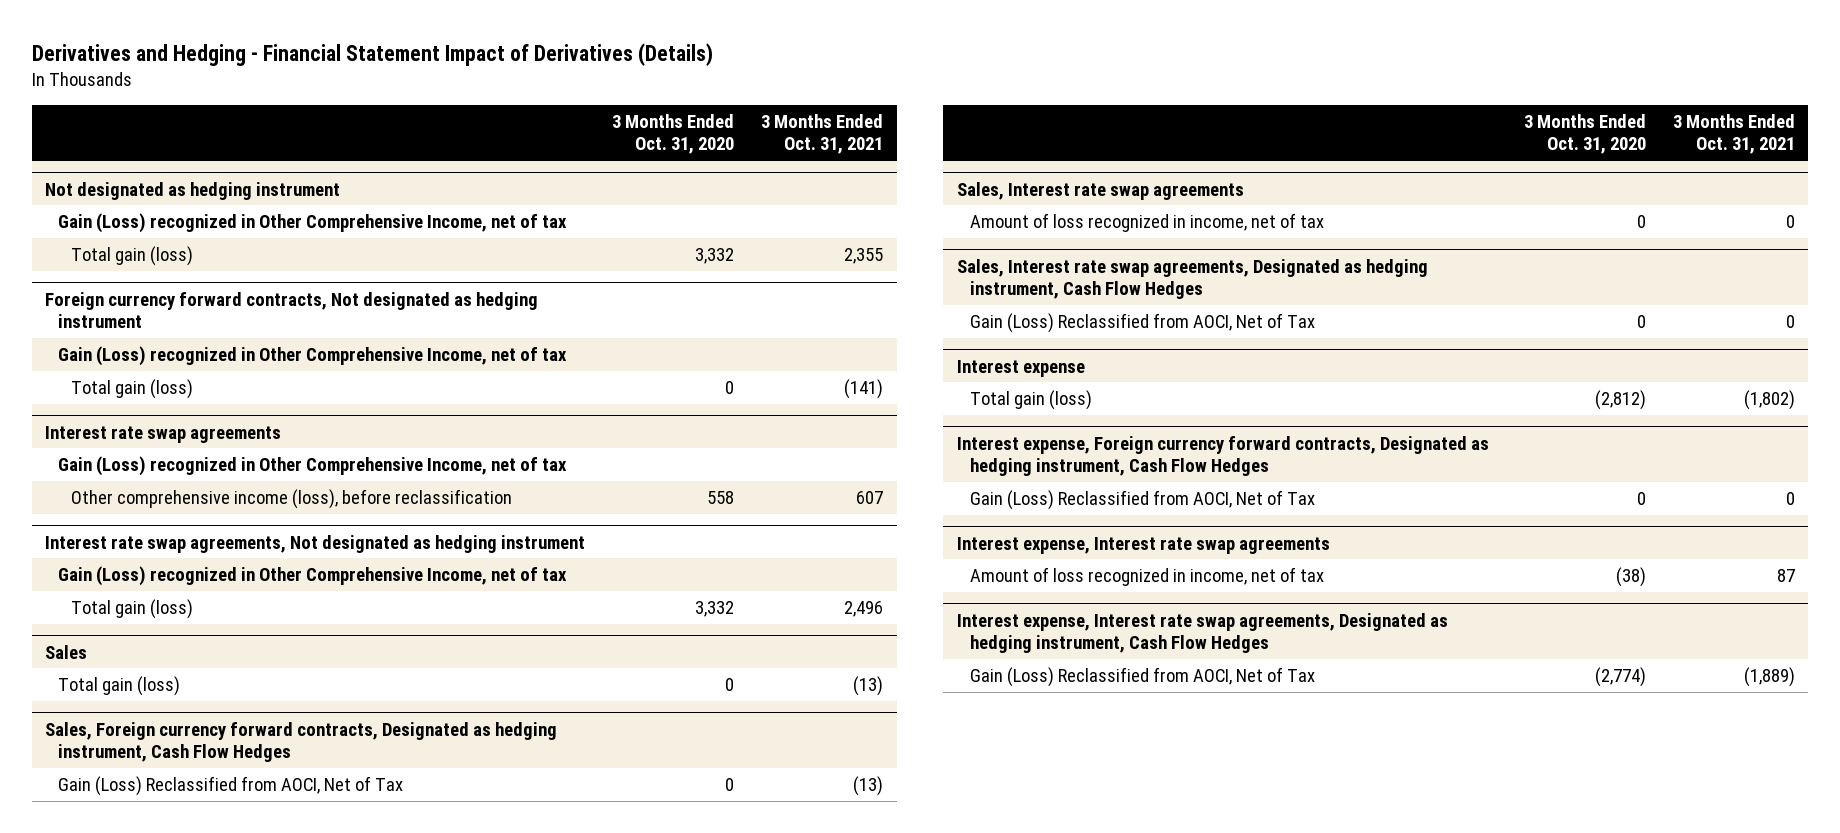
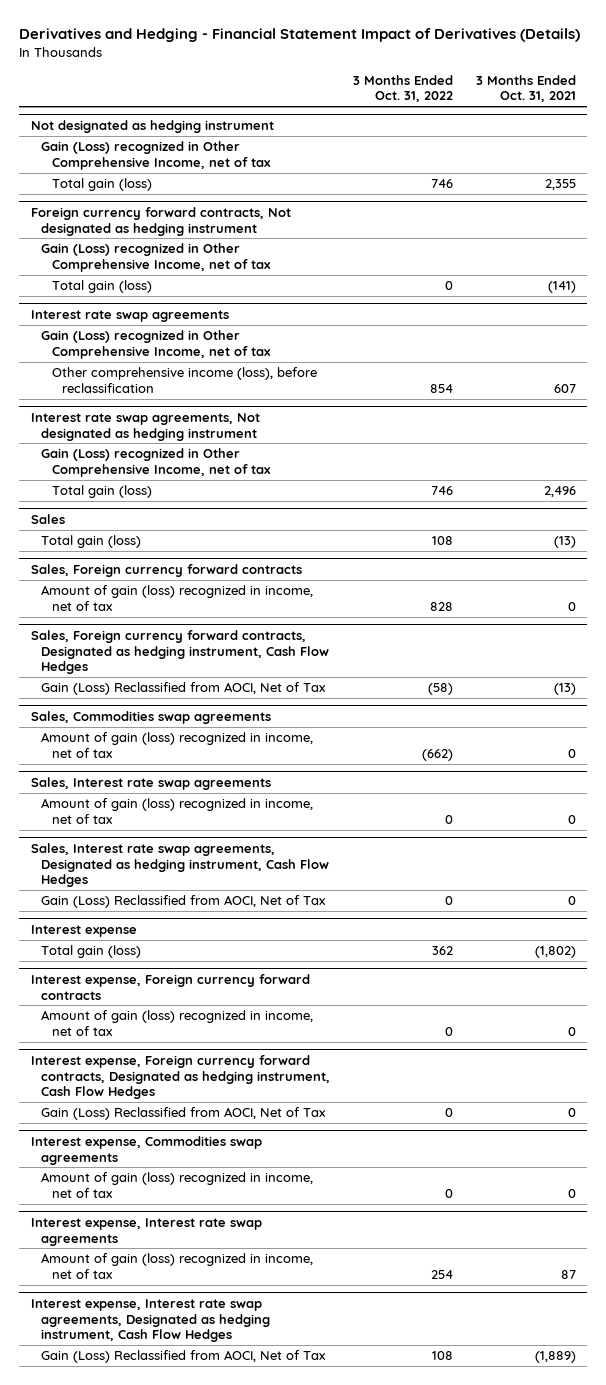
- | 3 Months Ended Oct. 31, 2020 | 3 Months Ended Oct. 31, 2021
+ | 3 Months Ended Oct. 31, 2022 | 3 Months Ended Oct. 31, 2021
+ Sales, Foreign currency forward contracts
+ Amount of gain (loss) recognized in income, net of tax | 828 | 0
+ Sales, Commodities swap agreements
+ Amount of gain (loss) recognized in income, net of tax | (662) | 0
@ Sales, Interest rate swap agreements
- Amount of loss recognized in income, net of tax | 0 | 0
+ Amount of gain (loss) recognized in income, net of tax | 0 | 0
+ Interest expense, Foreign currency forward contracts
+ Amount of gain (loss) recognized in income, net of tax | 0 | 0
+ Interest expense, Commodities swap agreements
+ Amount of gain (loss) recognized in income, net of tax | 0 | 0
@ Interest expense, Interest rate swap agreements
- Amount of loss recognized in income, net of tax | (38) | 87
+ Amount of gain (loss) recognized in income, net of tax | 254 | 87

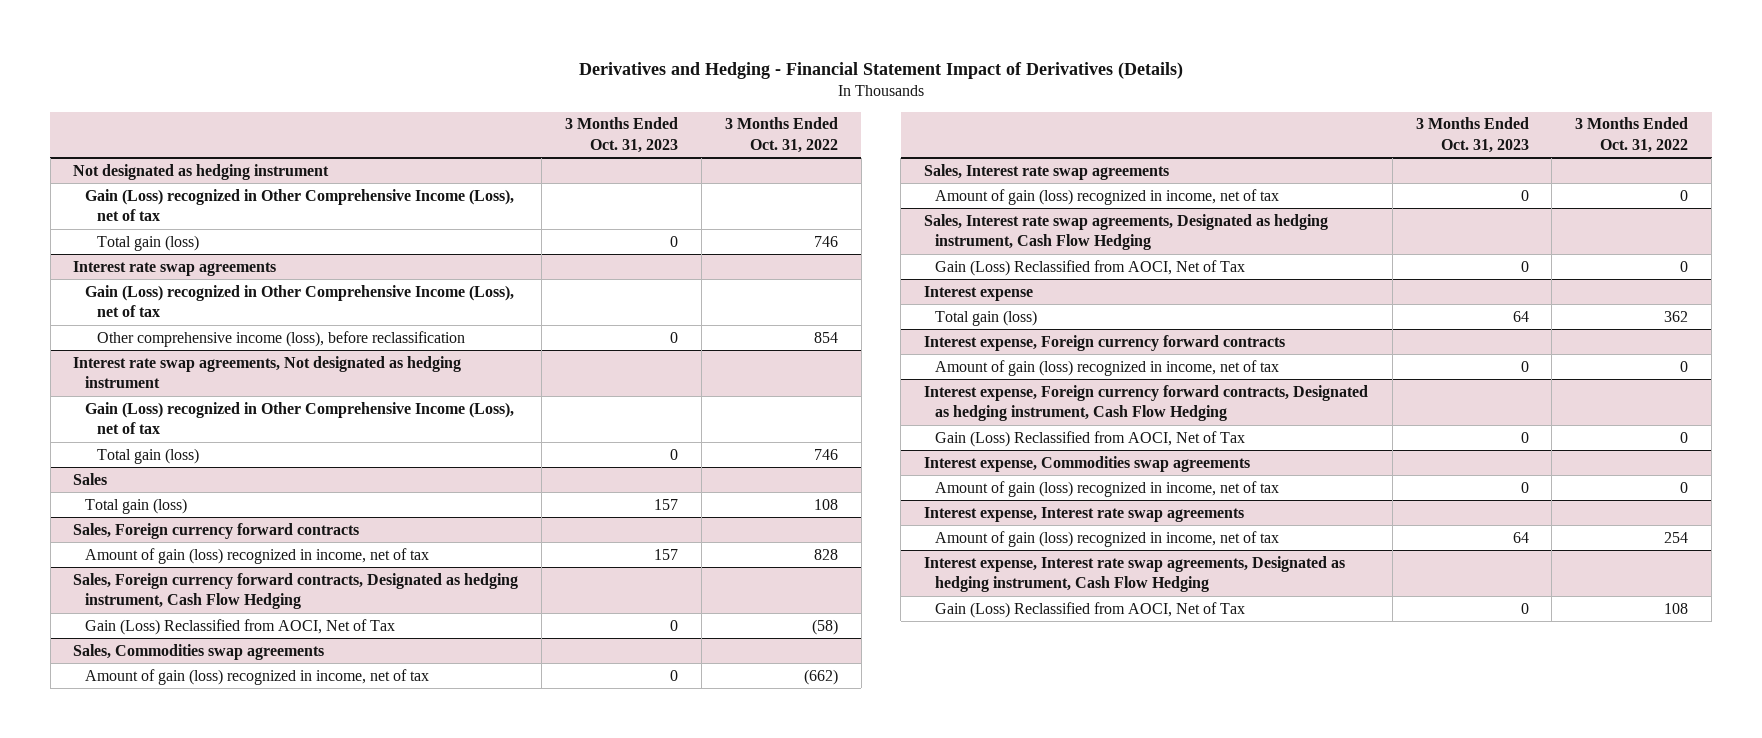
- | 3 Months Ended Oct. 31, 2022 | 3 Months Ended Oct. 31, 2021
+ | 3 Months Ended Oct. 31, 2023 | 3 Months Ended Oct. 31, 2022
@ Not designated as hedging instrument
- Gain (Loss) recognized in Other Comprehensive Income, net of tax
+ Gain (Loss) recognized in Other Comprehensive Income (Loss), net of tax
- Foreign currency forward contracts, Not designated as hedging instrument
- Gain (Loss) recognized in Other Comprehensive Income, net of tax
- Total gain (loss) | 0 | (141)
@ Interest rate swap agreements
- Gain (Loss) recognized in Other Comprehensive Income, net of tax
+ Gain (Loss) recognized in Other Comprehensive Income (Loss), net of tax
@ Interest rate swap agreements, Not designated as hedging instrument
- Gain (Loss) recognized in Other Comprehensive Income, net of tax
+ Gain (Loss) recognized in Other Comprehensive Income (Loss), net of tax
- Sales, Foreign currency forward contracts, Designated as hedging instrument, Cash Flow Hedges
+ Sales, Foreign currency forward contracts, Designated as hedging instrument, Cash Flow Hedging
- Sales, Interest rate swap agreements, Designated as hedging instrument, Cash Flow Hedges
+ Sales, Interest rate swap agreements, Designated as hedging instrument, Cash Flow Hedging
- Interest expense, Foreign currency forward contracts, Designated as hedging instrument, Cash Flow Hedges
+ Interest expense, Foreign currency forward contracts, Designated as hedging instrument, Cash Flow Hedging
- Interest expense, Interest rate swap agreements, Designated as hedging instrument, Cash Flow Hedges
+ Interest expense, Interest rate swap agreements, Designated as hedging instrument, Cash Flow Hedging

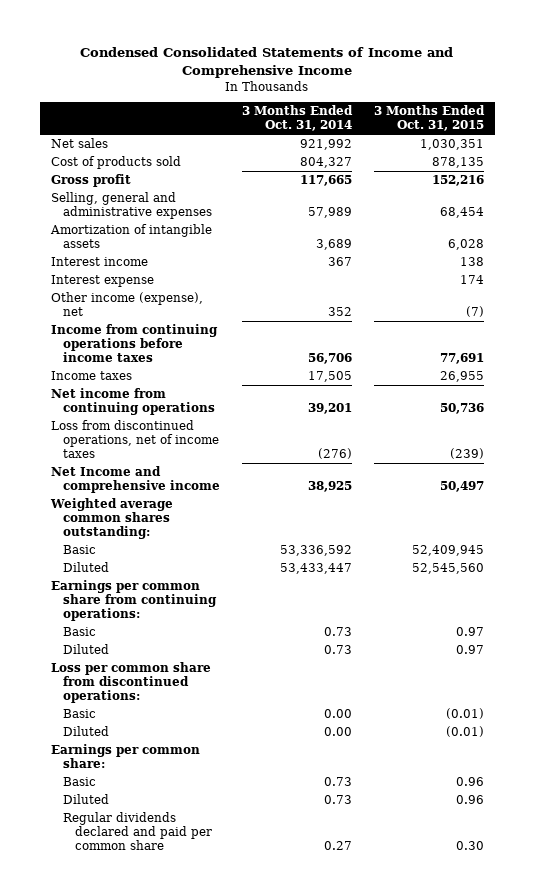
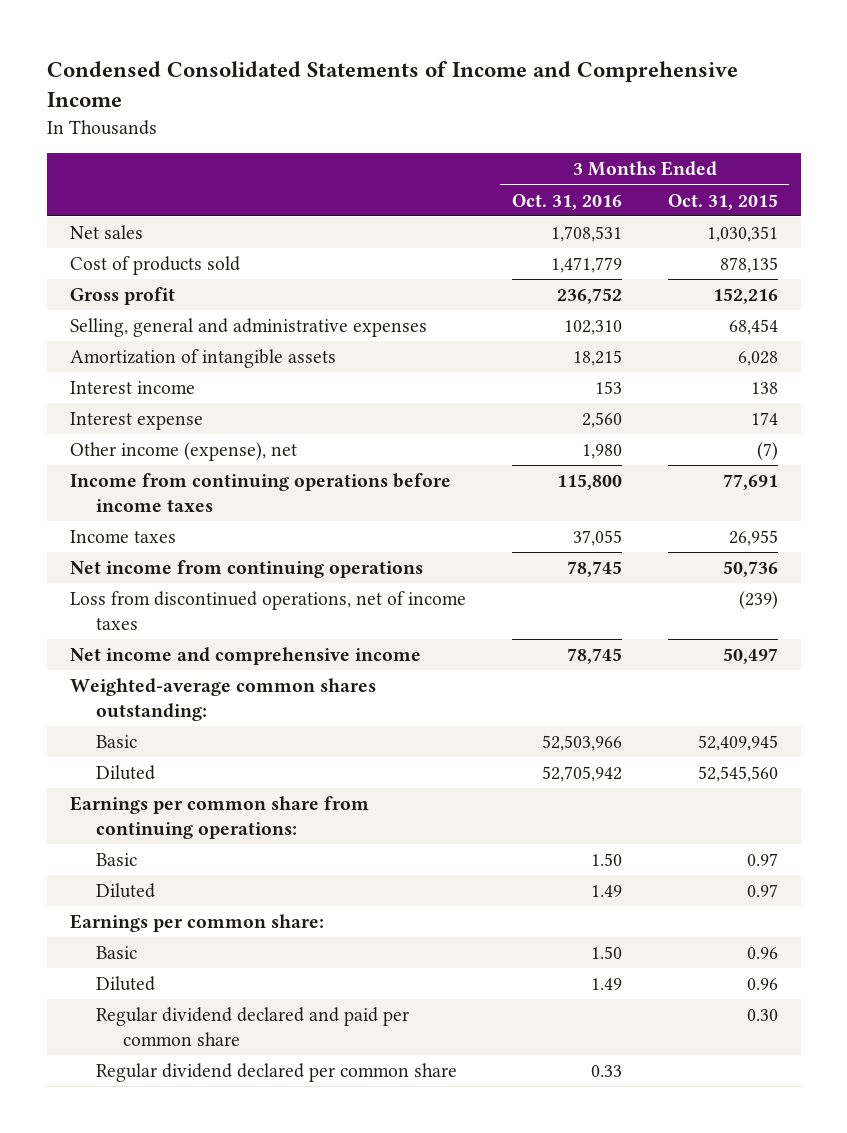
- | 3 Months Ended Oct. 31, 2014 | 3 Months Ended Oct. 31, 2015
+ | 3 Months Ended Oct. 31, 2016 | 3 Months Ended Oct. 31, 2015
- Net Income and comprehensive income | 38,925 | 50,497
- Weighted average common shares outstanding:
+ Net income and comprehensive income | 78,745 | 50,497
+ Weighted-average common shares outstanding:
- Loss per common share from discontinued operations:
- Basic | 0.00 | (0.01)
- Diluted | 0.00 | (0.01)
- Regular dividends declared and paid per common share | 0.27 | 0.30
+ Regular dividend declared and paid per common share | | 0.30
+ Regular dividend declared per common share | 0.33 |

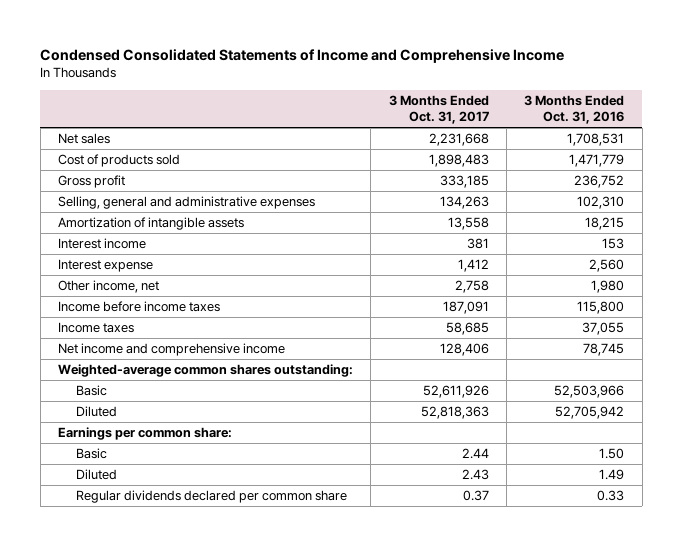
- | 3 Months Ended Oct. 31, 2016 | 3 Months Ended Oct. 31, 2015
+ | 3 Months Ended Oct. 31, 2017 | 3 Months Ended Oct. 31, 2016
- Other income (expense), net | 1,980 | (7)
- Income from continuing operations before income taxes | 115,800 | 77,691
+ Other income, net | 2,758 | 1,980
+ Income before income taxes | 187,091 | 115,800
- Net income from continuing operations | 78,745 | 50,736
- Loss from discontinued operations, net of income taxes | | (239)
- Earnings per common share from continuing operations:
- Basic | 1.50 | 0.97
- Diluted | 1.49 | 0.97
- Regular dividend declared and paid per common share | | 0.30
- Regular dividend declared per common share | 0.33 |
+ Regular dividends declared per common share | 0.37 | 0.33

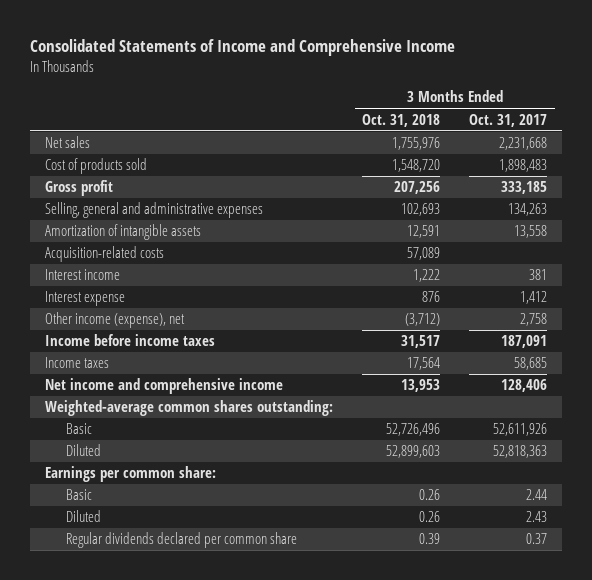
- Condensed Consolidated Statements of Income and Comprehensive Income
+ Consolidated Statements of Income and Comprehensive Income
- | 3 Months Ended Oct. 31, 2017 | 3 Months Ended Oct. 31, 2016
+ | 3 Months Ended Oct. 31, 2018 | 3 Months Ended Oct. 31, 2017
+ Acquisition-related costs | 57,089 |
- Other income, net | 2,758 | 1,980
+ Other income (expense), net | (3,712) | 2,758

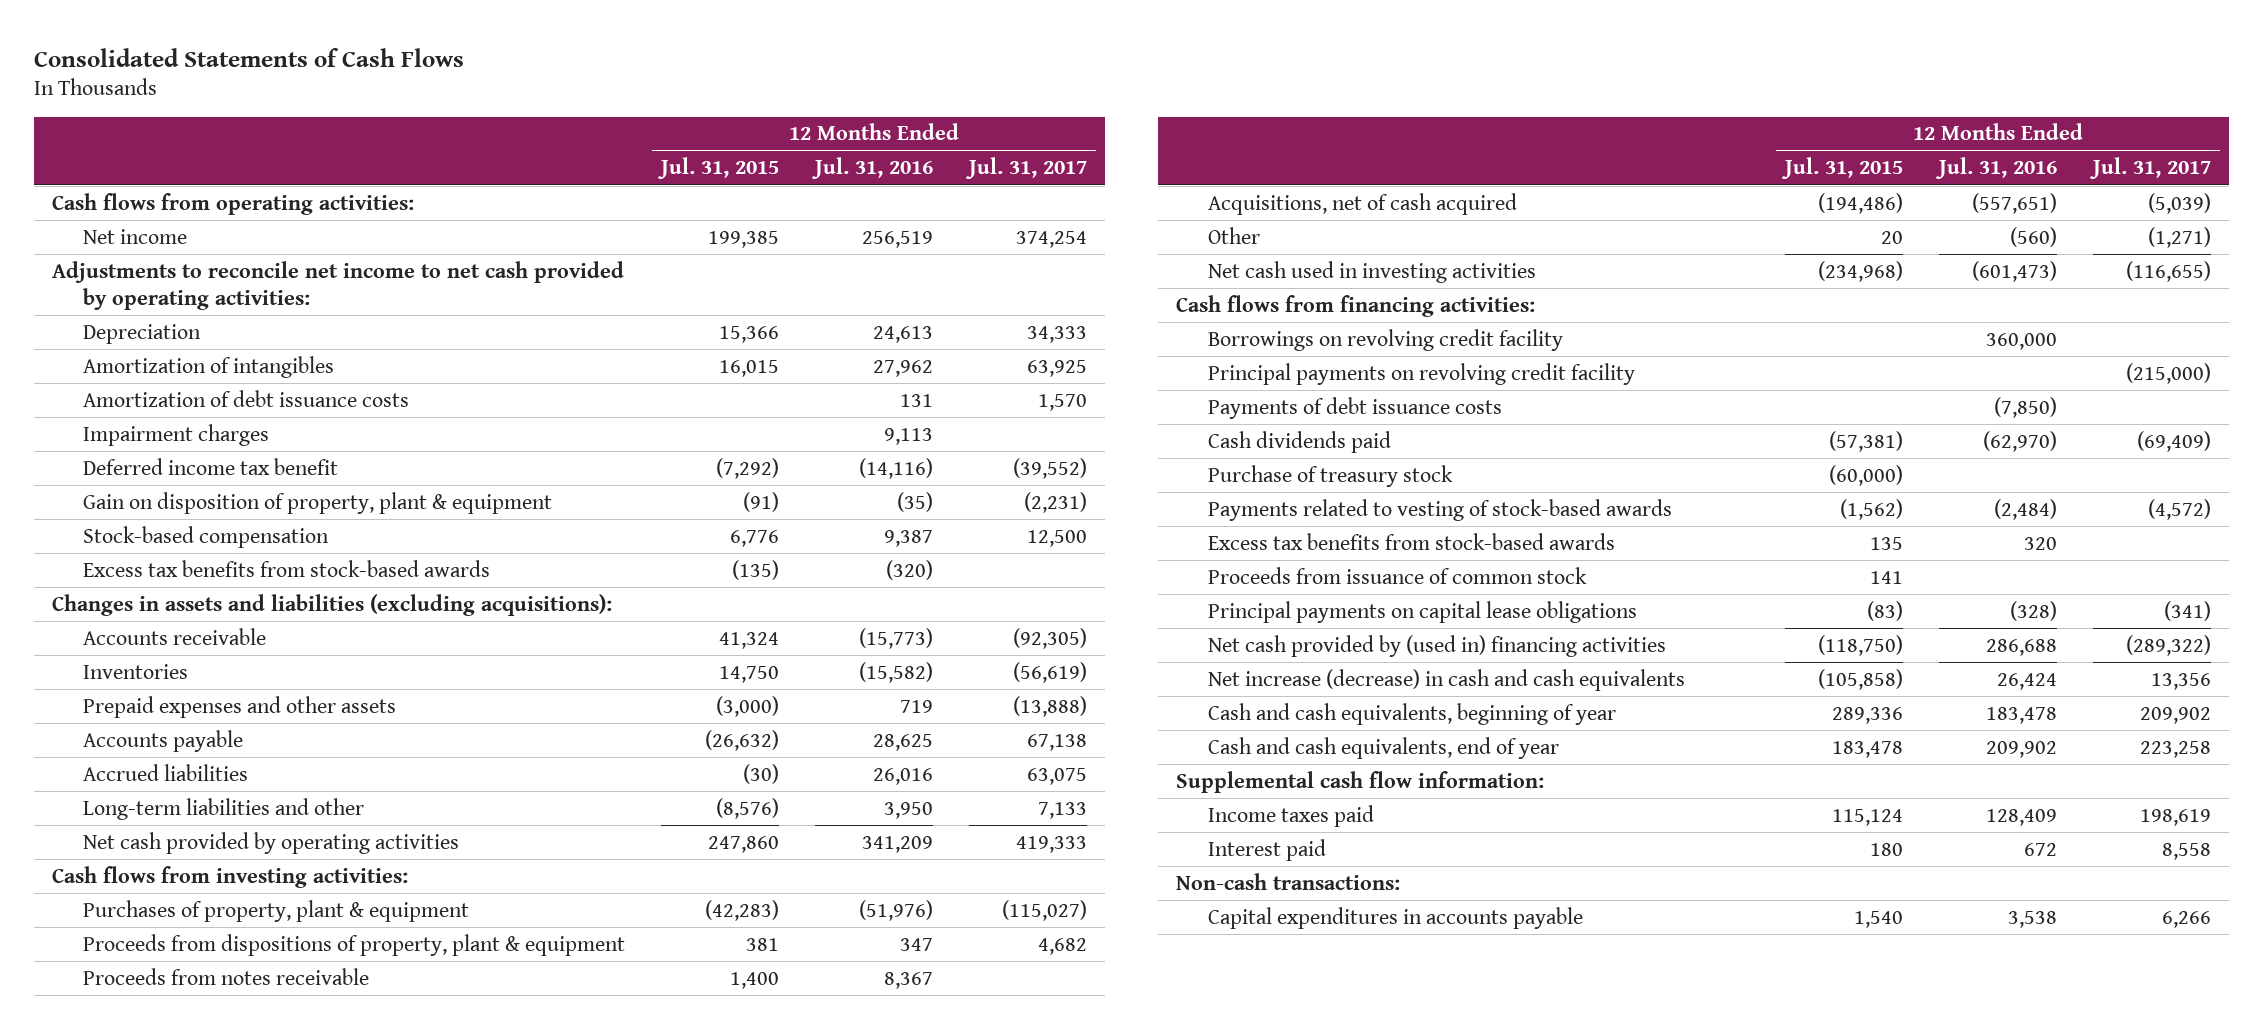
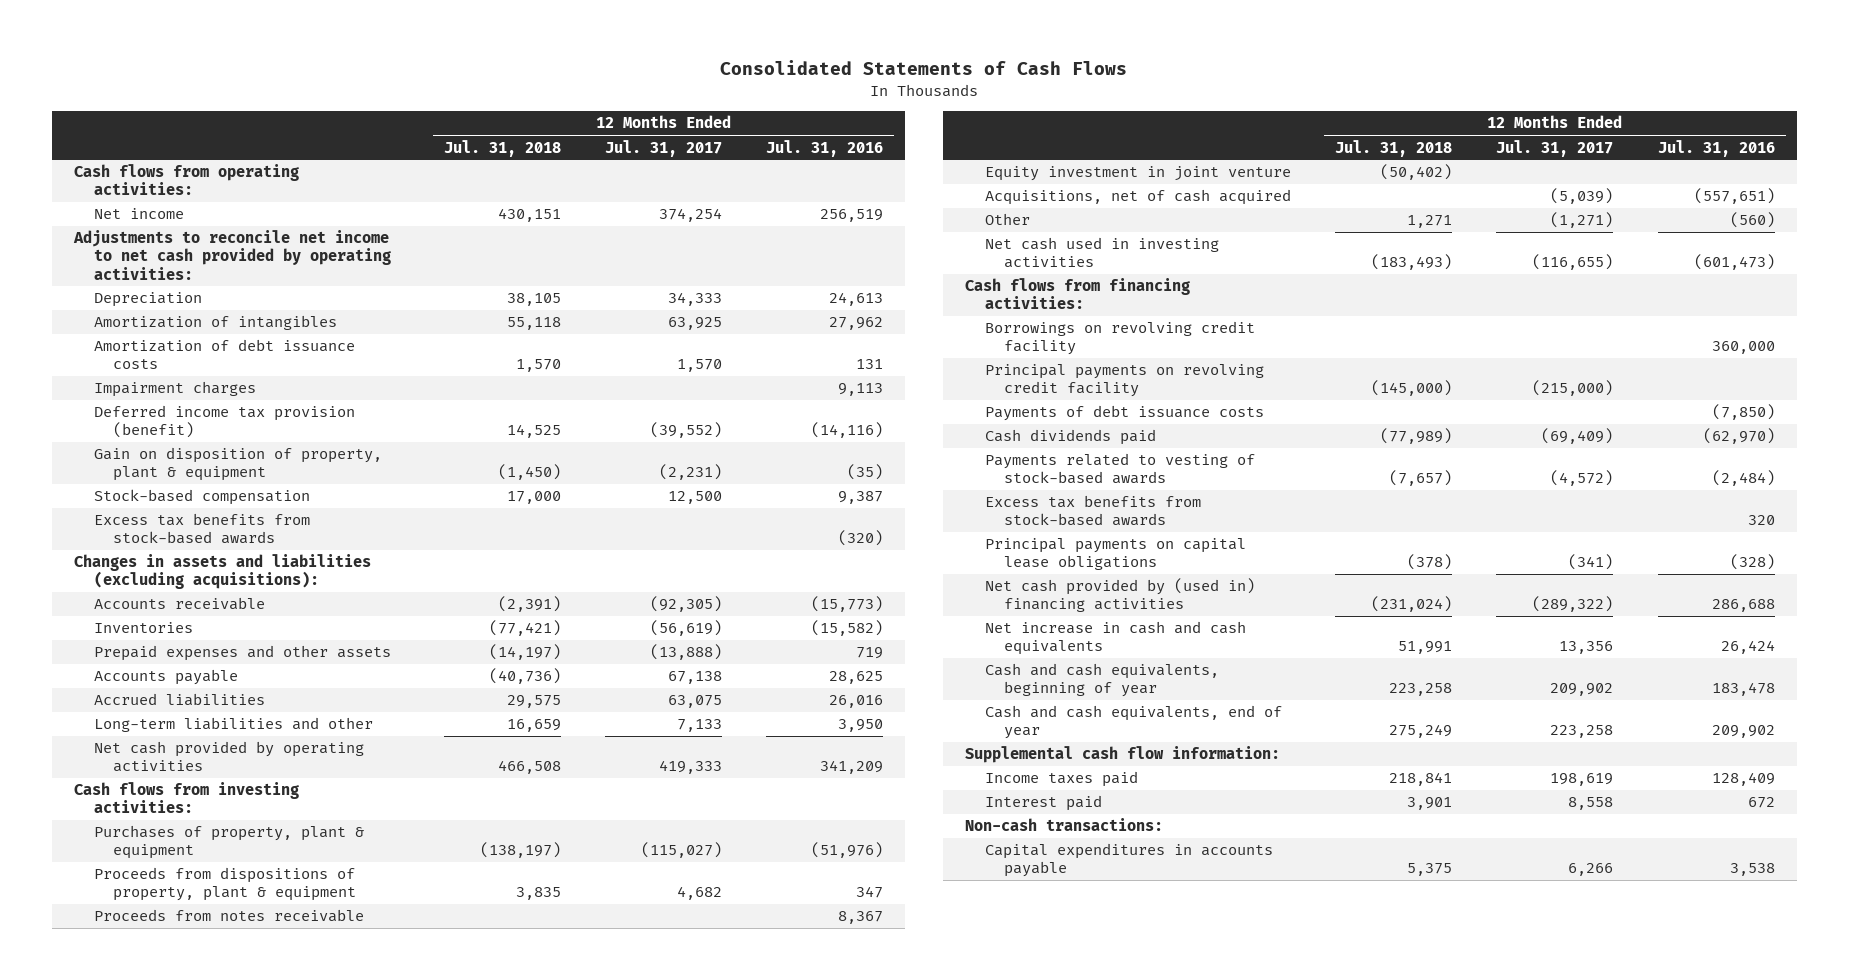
- | 12 Months Ended Jul. 31, 2015 | 12 Months Ended Jul. 31, 2016 | 12 Months Ended Jul. 31, 2017
+ | 12 Months Ended Jul. 31, 2018 | 12 Months Ended Jul. 31, 2017 | 12 Months Ended Jul. 31, 2016
- Deferred income tax benefit | (7,292) | (14,116) | (39,552)
+ Deferred income tax provision (benefit) | 14,525 | (39,552) | (14,116)
+ Equity investment in joint venture | (50,402) | |
- Purchase of treasury stock | (60,000) | |
- Proceeds from issuance of common stock | 141 | |
- Net increase (decrease) in cash and cash equivalents | (105,858) | 26,424 | 13,356
+ Net increase in cash and cash equivalents | 51,991 | 13,356 | 26,424

